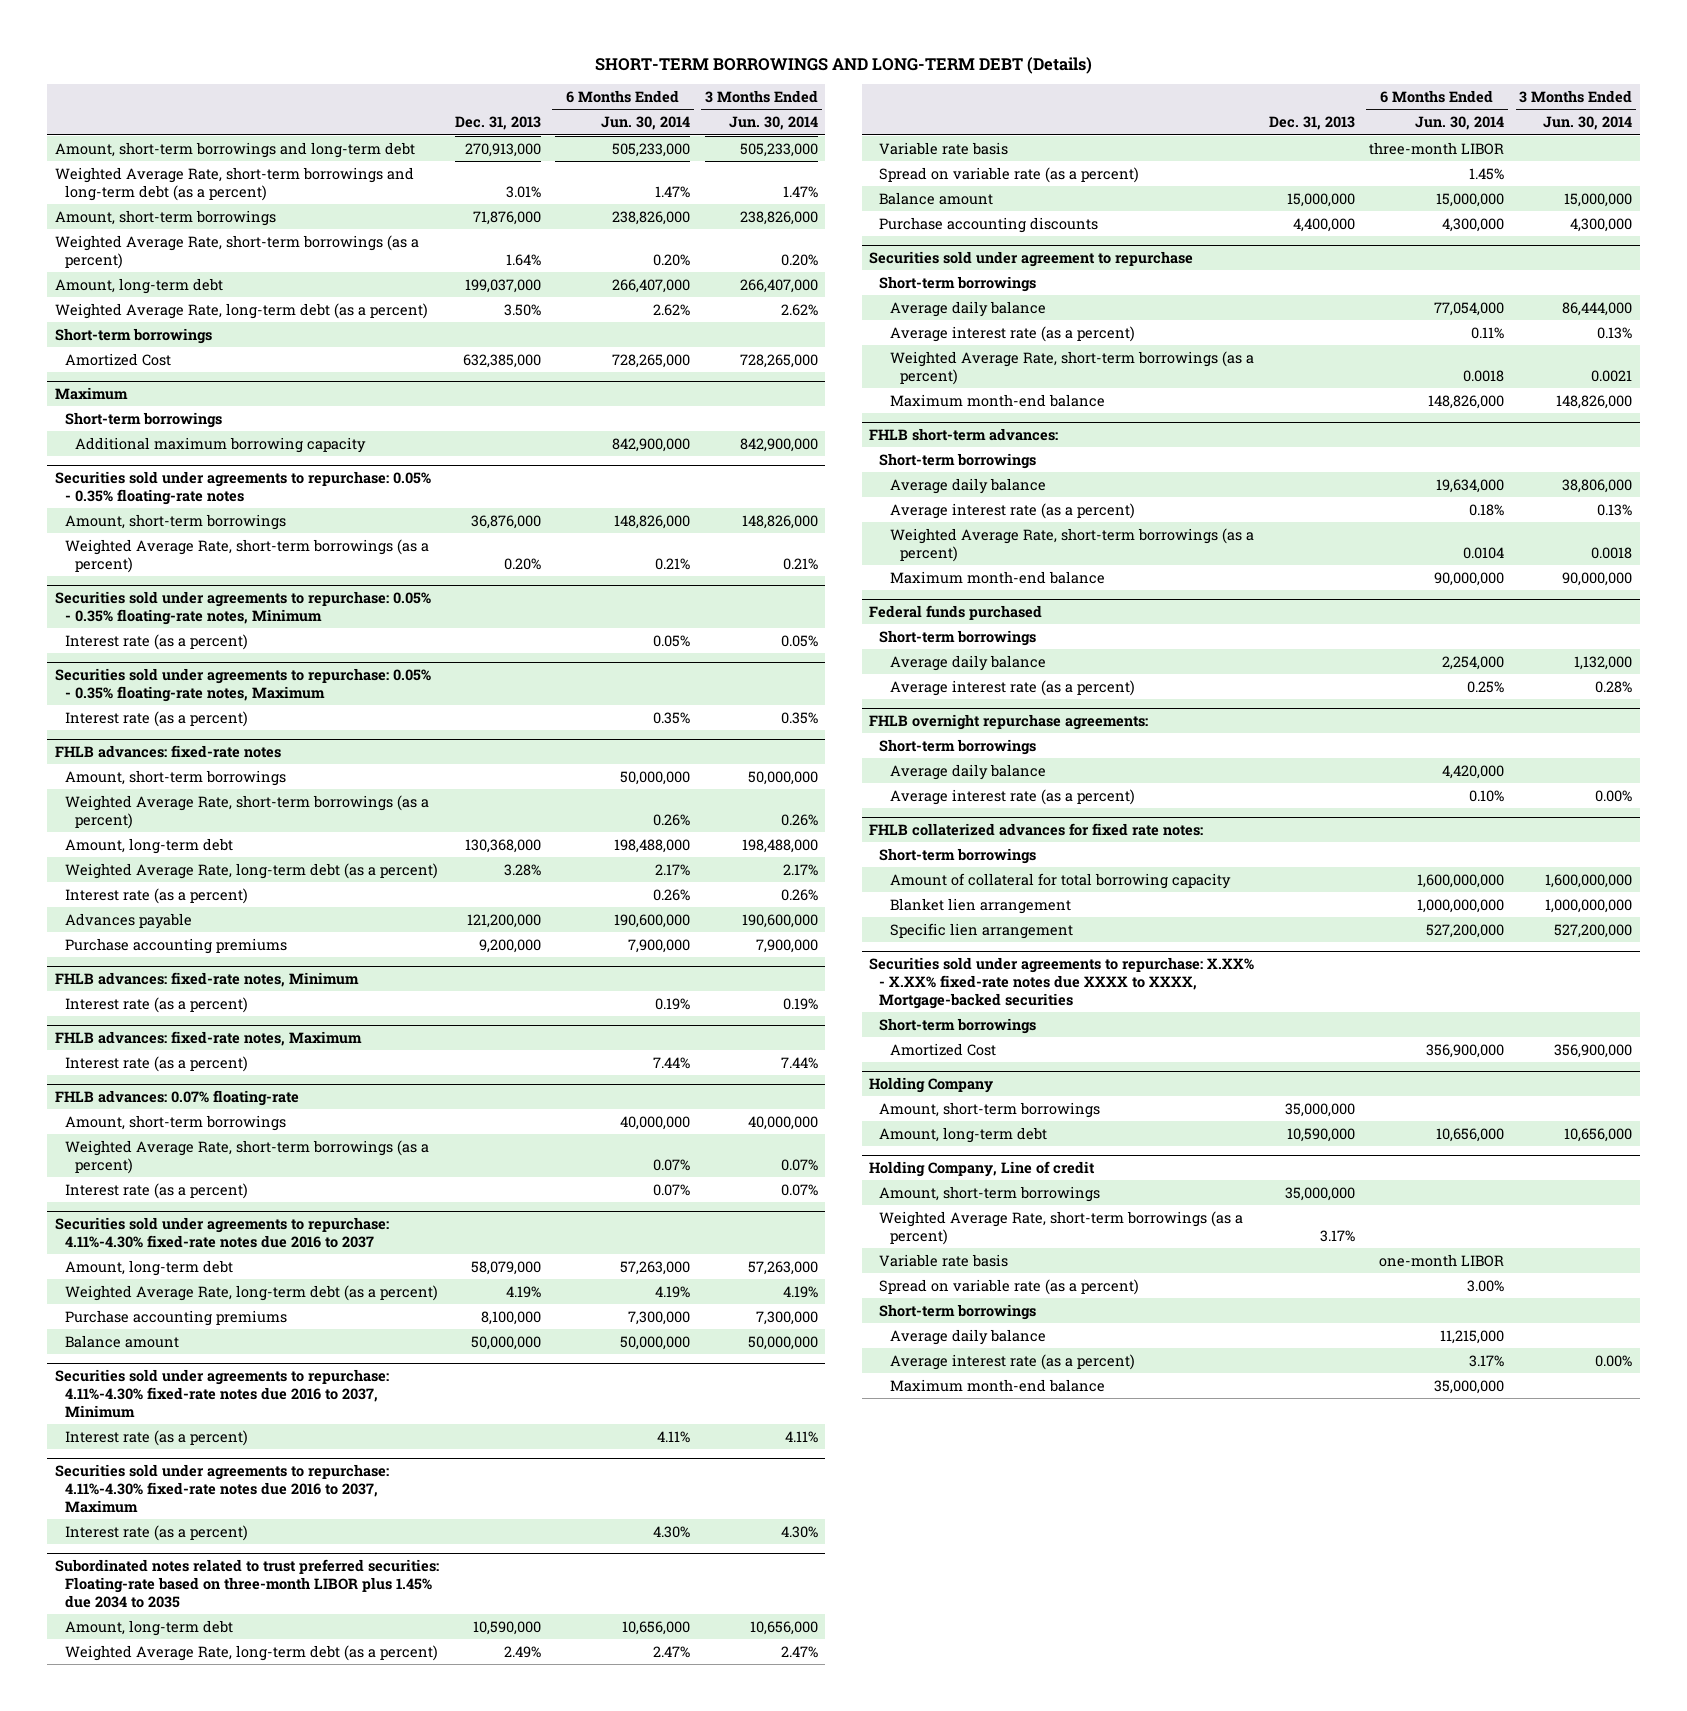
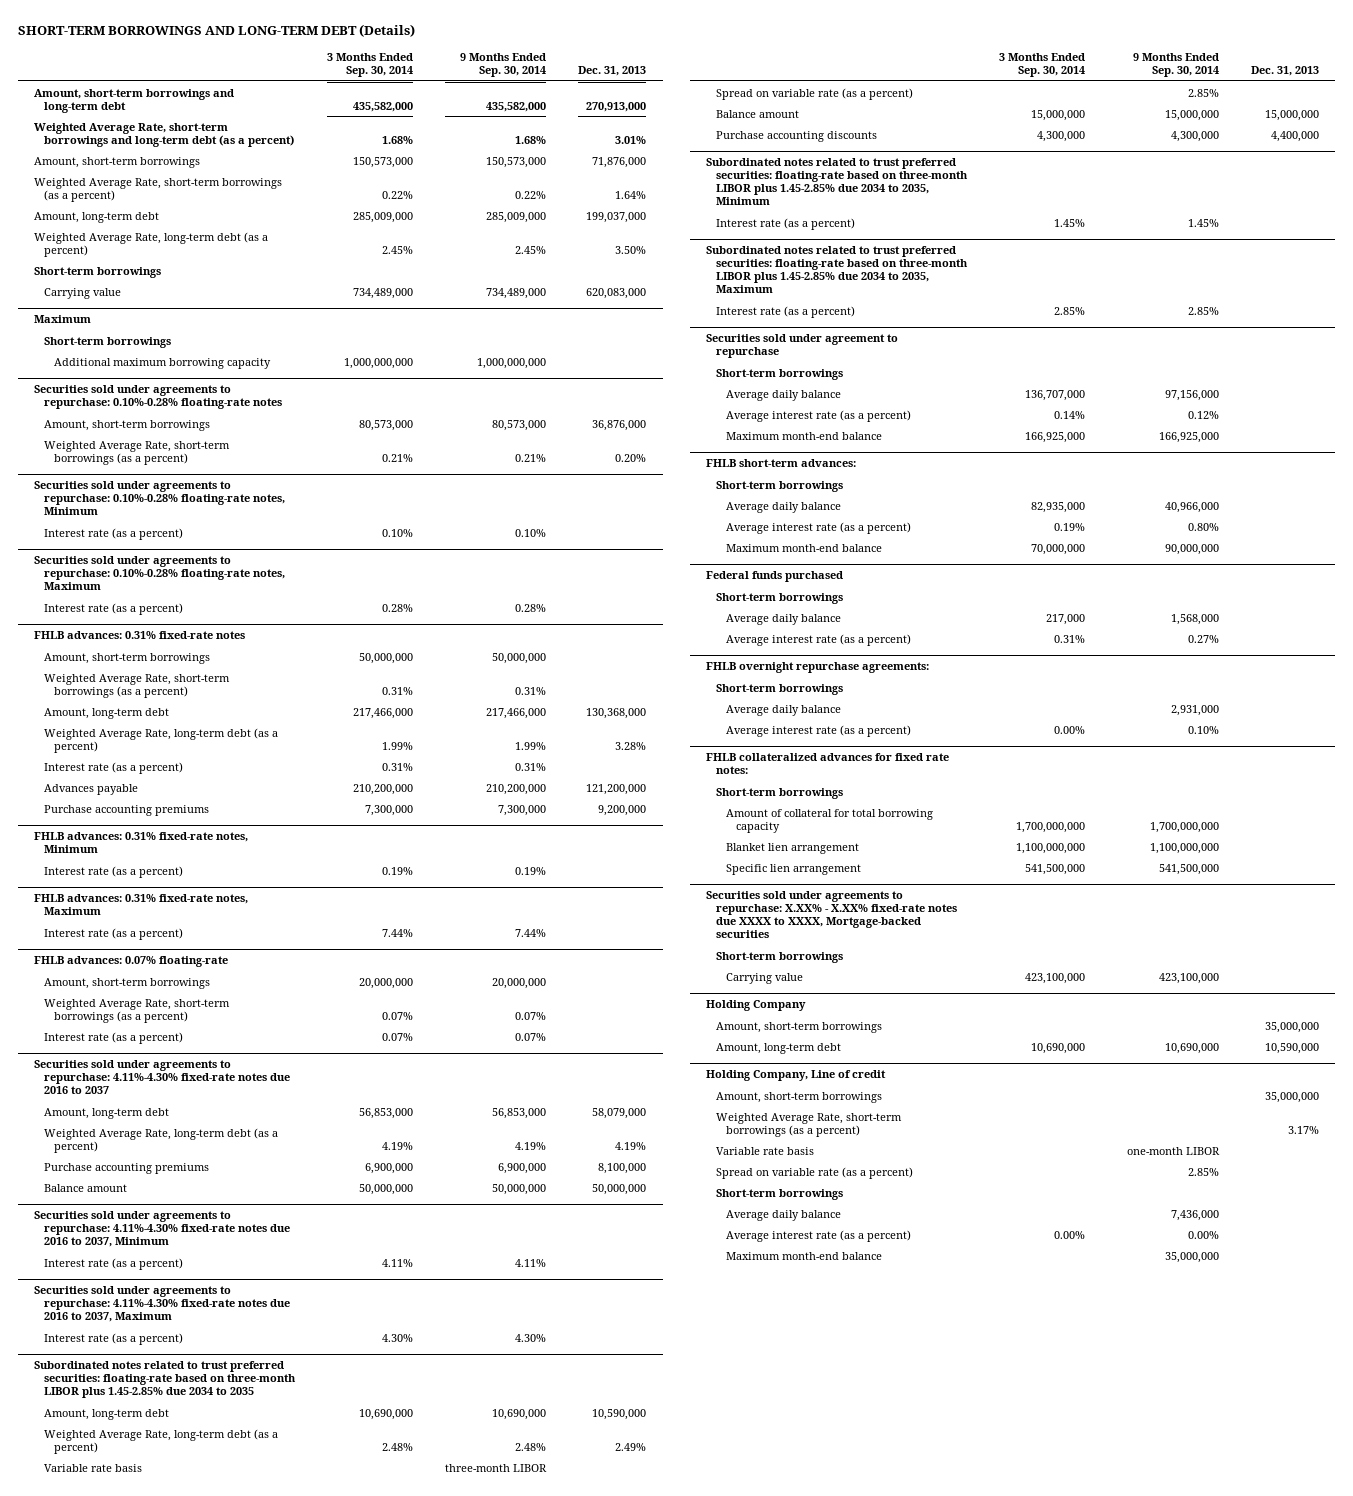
- | Dec. 31, 2013 | 6 Months Ended Jun. 30, 2014 | 3 Months Ended Jun. 30, 2014
+ | 3 Months Ended Sep. 30, 2014 | 9 Months Ended Sep. 30, 2014 | Dec. 31, 2013
- Amortized Cost | 632,385,000 | 728,265,000 | 728,265,000
+ Carrying value | 734,489,000 | 734,489,000 | 620,083,000
- Securities sold under agreements to repurchase: 0.05% - 0.35% floating-rate notes
+ Securities sold under agreements to repurchase: 0.10%-0.28% floating-rate notes
- Securities sold under agreements to repurchase: 0.05% - 0.35% floating-rate notes, Minimum
+ Securities sold under agreements to repurchase: 0.10%-0.28% floating-rate notes, Minimum
- Securities sold under agreements to repurchase: 0.05% - 0.35% floating-rate notes, Maximum
+ Securities sold under agreements to repurchase: 0.10%-0.28% floating-rate notes, Maximum
- FHLB advances: fixed-rate notes
+ FHLB advances: 0.31% fixed-rate notes
- FHLB advances: fixed-rate notes, Minimum
+ FHLB advances: 0.31% fixed-rate notes, Minimum
- FHLB advances: fixed-rate notes, Maximum
+ FHLB advances: 0.31% fixed-rate notes, Maximum
- Subordinated notes related to trust preferred securities: Floating-rate based on three-month LIBOR plus 1.45% due 2034 to 2035
+ Subordinated notes related to trust preferred securities: floating-rate based on three-month LIBOR plus 1.45-2.85% due 2034 to 2035
+ Subordinated notes related to trust preferred securities: floating-rate based on three-month LIBOR plus 1.45-2.85% due 2034 to 2035, Minimum
+ Interest rate (as a percent) | 1.45% | 1.45% |
+ Subordinated notes related to trust preferred securities: floating-rate based on three-month LIBOR plus 1.45-2.85% due 2034 to 2035, Maximum
+ Interest rate (as a percent) | 2.85% | 2.85% |
@ Securities sold under agreement to repurchase
- Weighted Average Rate, short-term borrowings (as a percent) | | 0.0018 | 0.0021
@ FHLB short-term advances:
- Weighted Average Rate, short-term borrowings (as a percent) | | 0.0104 | 0.0018
- FHLB collaterized advances for fixed rate notes:
+ FHLB collateralized advances for fixed rate notes:
@ Securities sold under agreements to repurchase: X.XX% - X.XX% fixed-rate notes due XXXX to XXXX, Mortgage-backed securities
- Amortized Cost | | 356,900,000 | 356,900,000
+ Carrying value | 423,100,000 | 423,100,000 |

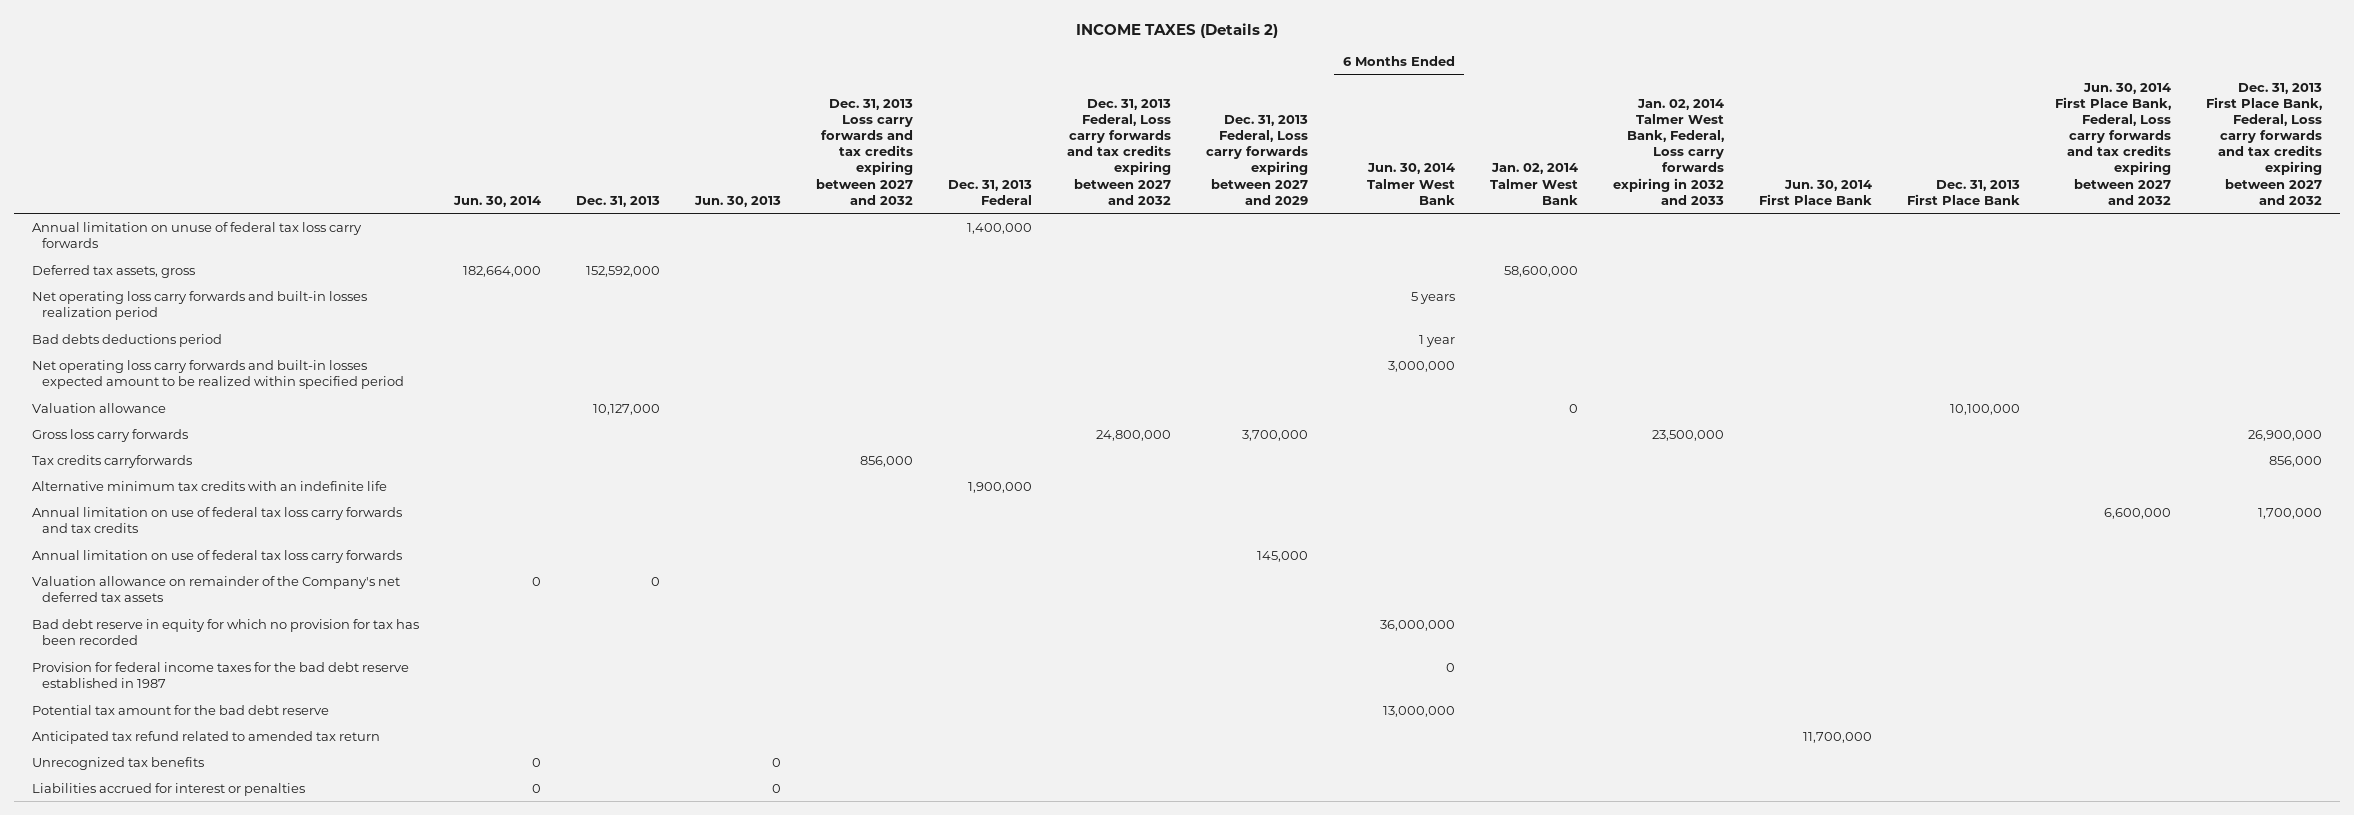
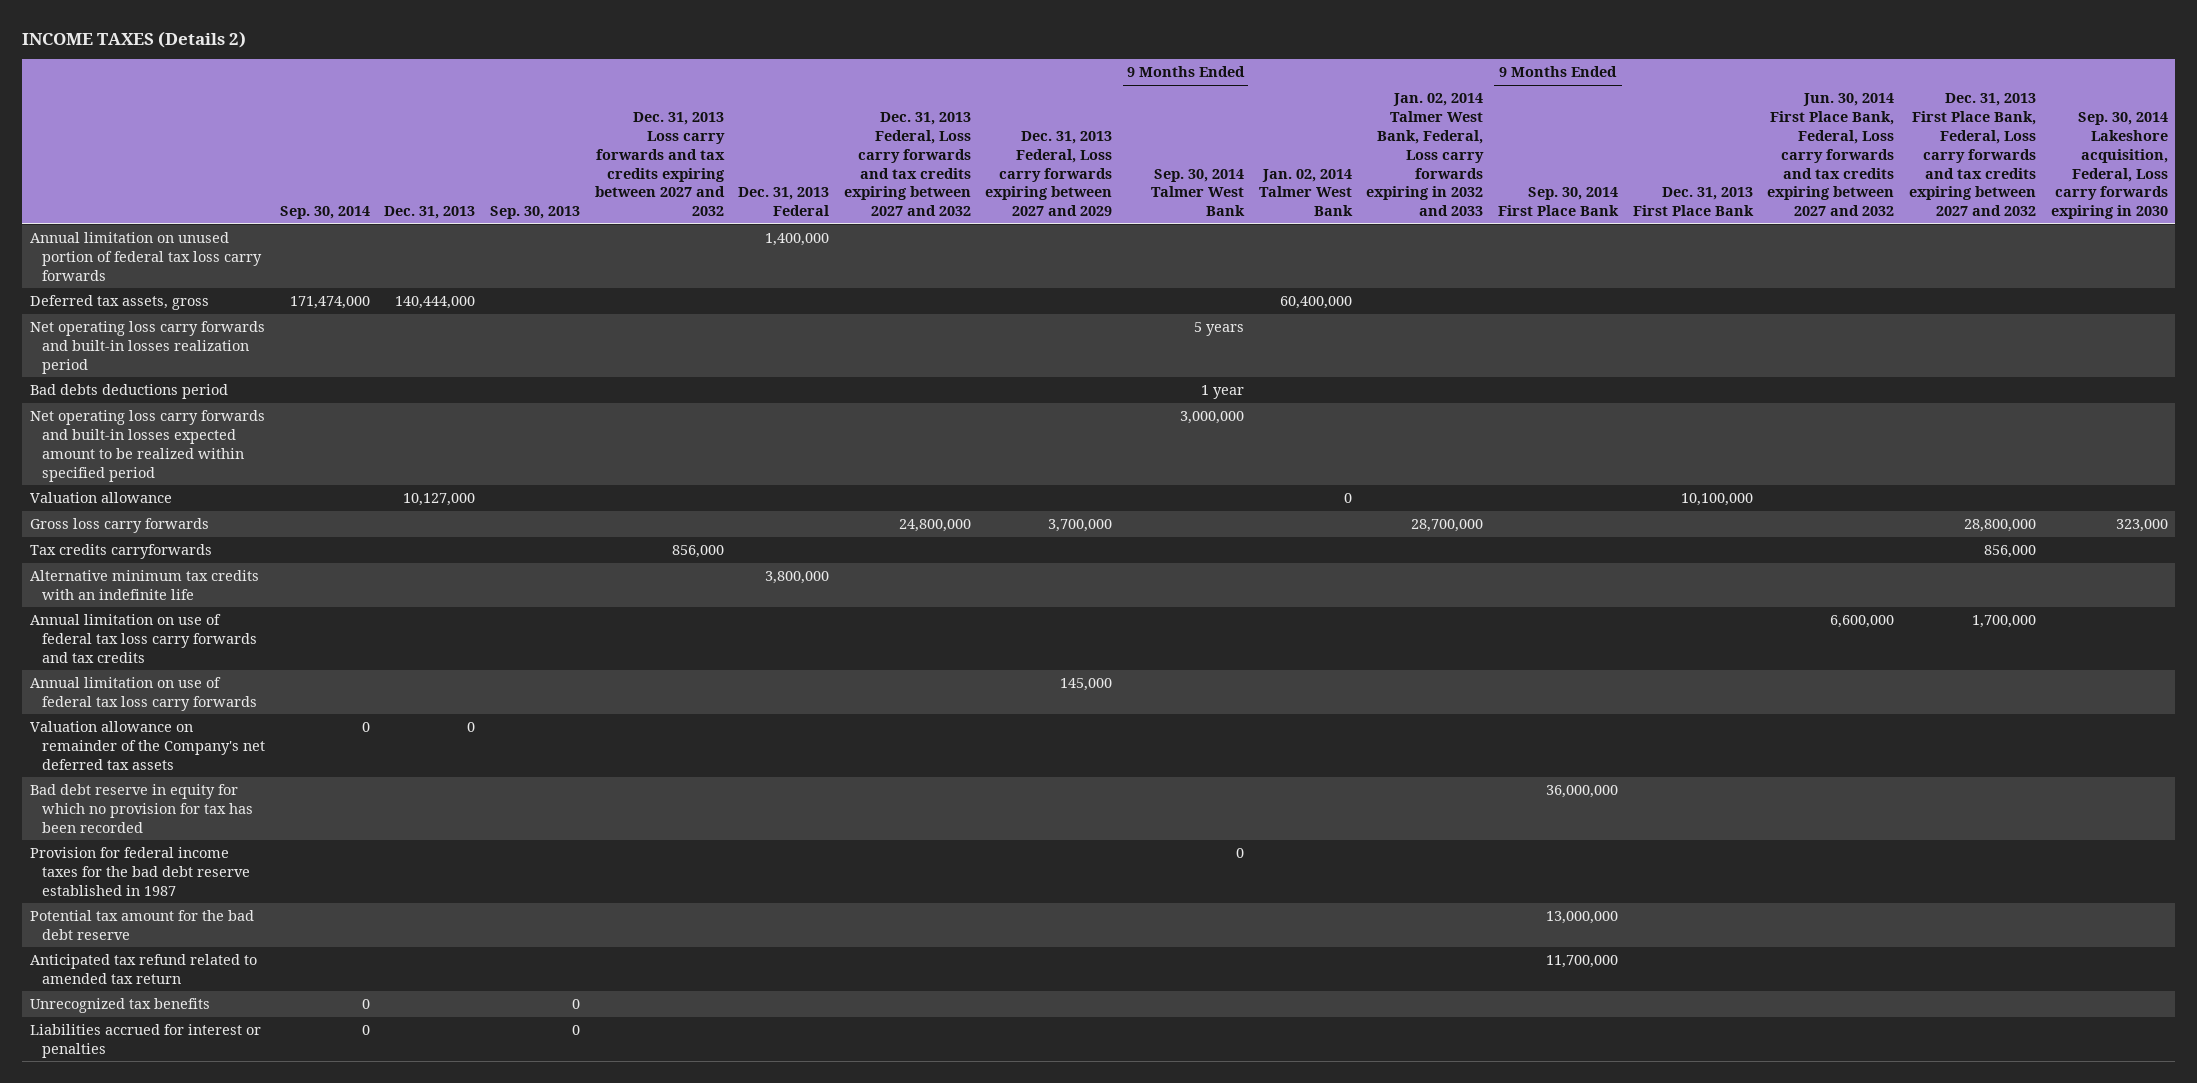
- | Jun. 30, 2014 | Dec. 31, 2013 | Jun. 30, 2013 | Dec. 31, 2013 Loss carry forwards and tax credits expiring between 2027 and 2032 | Dec. 31, 2013 Federal | Dec. 31, 2013 Federal, Loss carry forwards and tax credits expiring between 2027 and 2032 | Dec. 31, 2013 Federal, Loss carry forwards expiring between 2027 and 2029 | 6 Months Ended Jun. 30, 2014 Talmer West Bank | Jan. 02, 2014 Talmer West Bank | Jan. 02, 2014 Talmer West Bank, Federal, Loss carry forwards expiring in 2032 and 2033 | Jun. 30, 2014 First Place Bank | Dec. 31, 2013 First Place Bank | Jun. 30, 2014 First Place Bank, Federal, Loss carry forwards and tax credits expiring between 2027 and 2032 | Dec. 31, 2013 First Place Bank, Federal, Loss carry forwards and tax credits expiring between 2027 and 2032
+ | Sep. 30, 2014 | Dec. 31, 2013 | Sep. 30, 2013 | Dec. 31, 2013 Loss carry forwards and tax credits expiring between 2027 and 2032 | Dec. 31, 2013 Federal | Dec. 31, 2013 Federal, Loss carry forwards and tax credits expiring between 2027 and 2032 | Dec. 31, 2013 Federal, Loss carry forwards expiring between 2027 and 2029 | 9 Months Ended Sep. 30, 2014 Talmer West Bank | Jan. 02, 2014 Talmer West Bank | Jan. 02, 2014 Talmer West Bank, Federal, Loss carry forwards expiring in 2032 and 2033 | 9 Months Ended Sep. 30, 2014 First Place Bank | Dec. 31, 2013 First Place Bank | Jun. 30, 2014 First Place Bank, Federal, Loss carry forwards and tax credits expiring between 2027 and 2032 | Dec. 31, 2013 First Place Bank, Federal, Loss carry forwards and tax credits expiring between 2027 and 2032 | Sep. 30, 2014 Lakeshore acquisition, Federal, Loss carry forwards expiring in 2030
- Annual limitation on unuse of federal tax loss carry forwards | | | | | 1,400,000 | | | | | | | | |
- Deferred tax assets, gross | 182,664,000 | 152,592,000 | | | | | | | 58,600,000 | | | | |
+ Annual limitation on unused portion of federal tax loss carry forwards | | | | | 1,400,000 | | | | | | | | | |
+ Deferred tax assets, gross | 171,474,000 | 140,444,000 | | | | | | | 60,400,000 | | | | | |
- Gross loss carry forwards | | | | | | 24,800,000 | 3,700,000 | | | 23,500,000 | | | | 26,900,000
+ Gross loss carry forwards | | | | | | 24,800,000 | 3,700,000 | | | 28,700,000 | | | | 28,800,000 | 323,000
- Alternative minimum tax credits with an indefinite life | | | | | 1,900,000 | | | | | | | | |
+ Alternative minimum tax credits with an indefinite life | | | | | 3,800,000 | | | | | | | | | |

